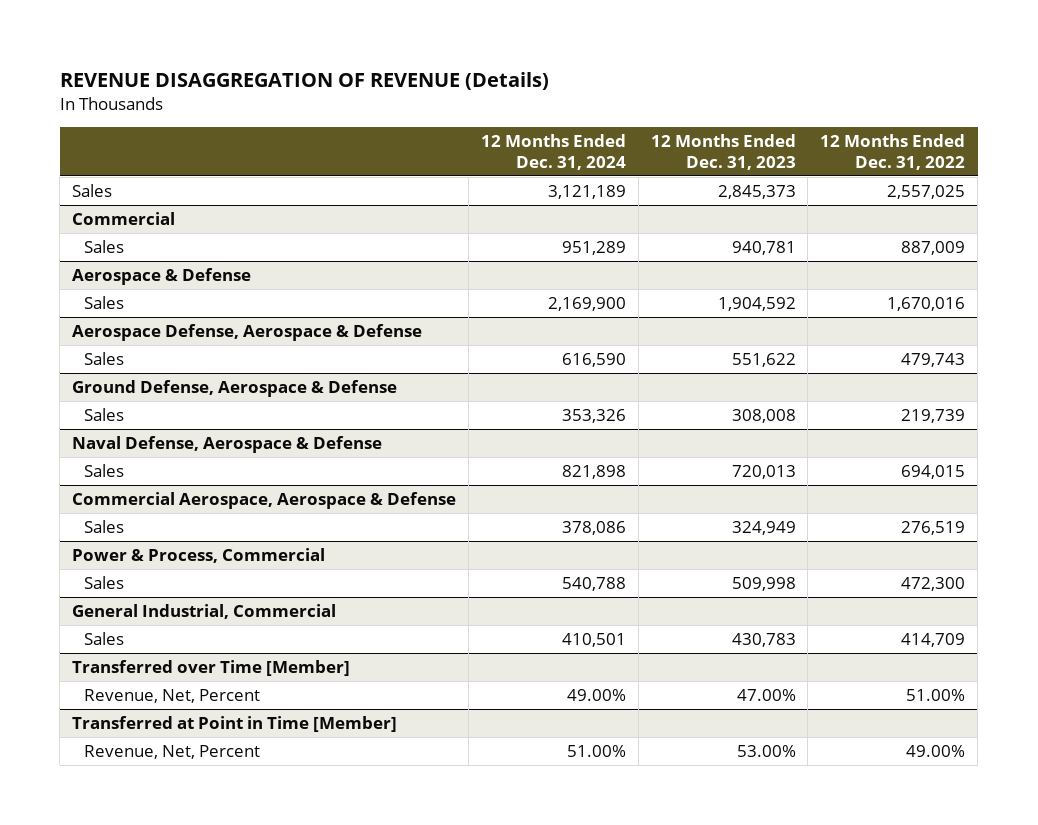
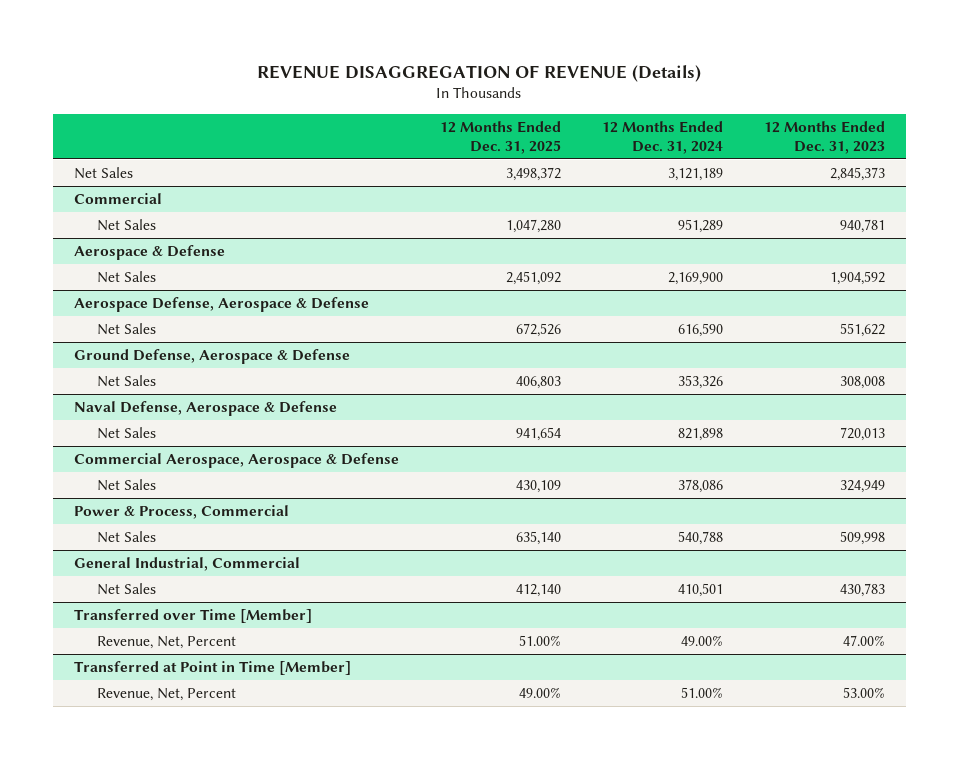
- | 12 Months Ended Dec. 31, 2024 | 12 Months Ended Dec. 31, 2023 | 12 Months Ended Dec. 31, 2022
+ | 12 Months Ended Dec. 31, 2025 | 12 Months Ended Dec. 31, 2024 | 12 Months Ended Dec. 31, 2023
- Sales | 3,121,189 | 2,845,373 | 2,557,025
+ Net Sales | 3,498,372 | 3,121,189 | 2,845,373
@ Commercial
- Sales | 951,289 | 940,781 | 887,009
+ Net Sales | 1,047,280 | 951,289 | 940,781
@ Aerospace & Defense
- Sales | 2,169,900 | 1,904,592 | 1,670,016
+ Net Sales | 2,451,092 | 2,169,900 | 1,904,592
@ Aerospace Defense, Aerospace & Defense
- Sales | 616,590 | 551,622 | 479,743
+ Net Sales | 672,526 | 616,590 | 551,622
@ Ground Defense, Aerospace & Defense
- Sales | 353,326 | 308,008 | 219,739
+ Net Sales | 406,803 | 353,326 | 308,008
@ Naval Defense, Aerospace & Defense
- Sales | 821,898 | 720,013 | 694,015
+ Net Sales | 941,654 | 821,898 | 720,013
@ Commercial Aerospace, Aerospace & Defense
- Sales | 378,086 | 324,949 | 276,519
+ Net Sales | 430,109 | 378,086 | 324,949
@ Power & Process, Commercial
- Sales | 540,788 | 509,998 | 472,300
+ Net Sales | 635,140 | 540,788 | 509,998
@ General Industrial, Commercial
- Sales | 410,501 | 430,783 | 414,709
+ Net Sales | 412,140 | 410,501 | 430,783

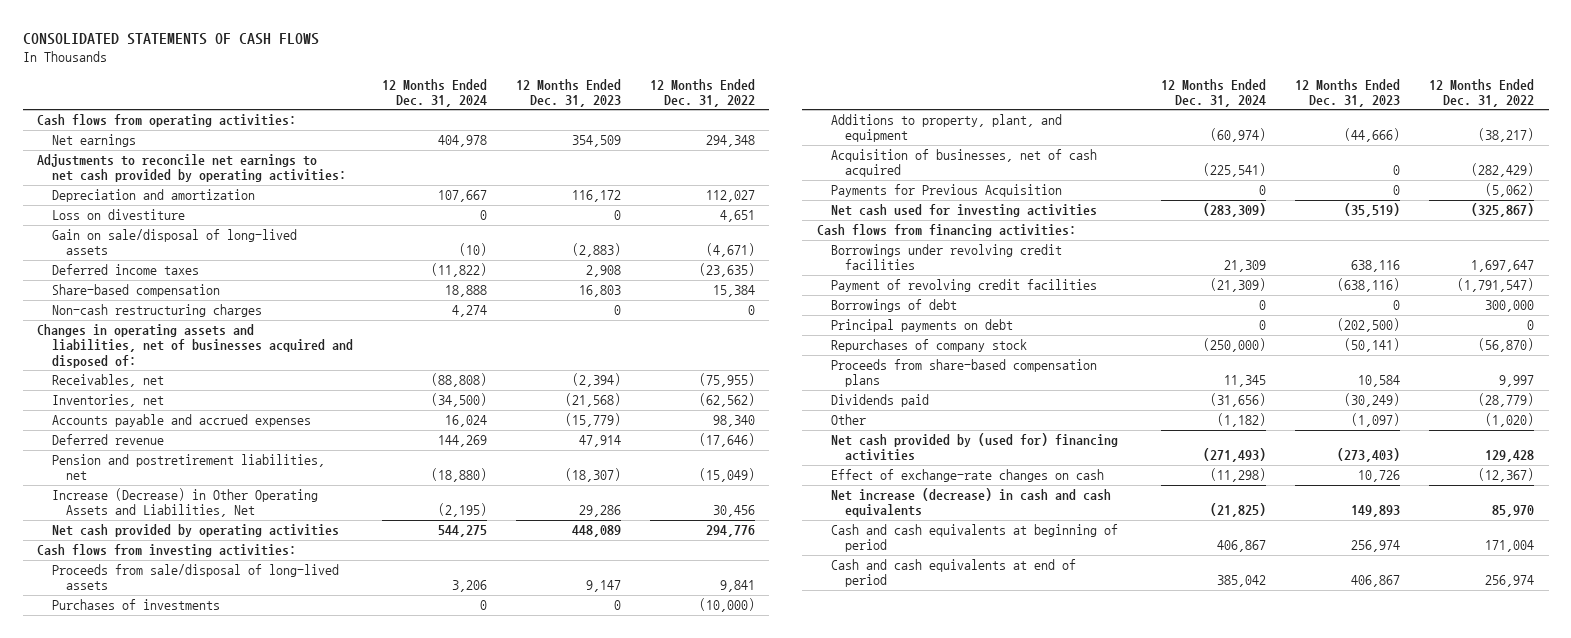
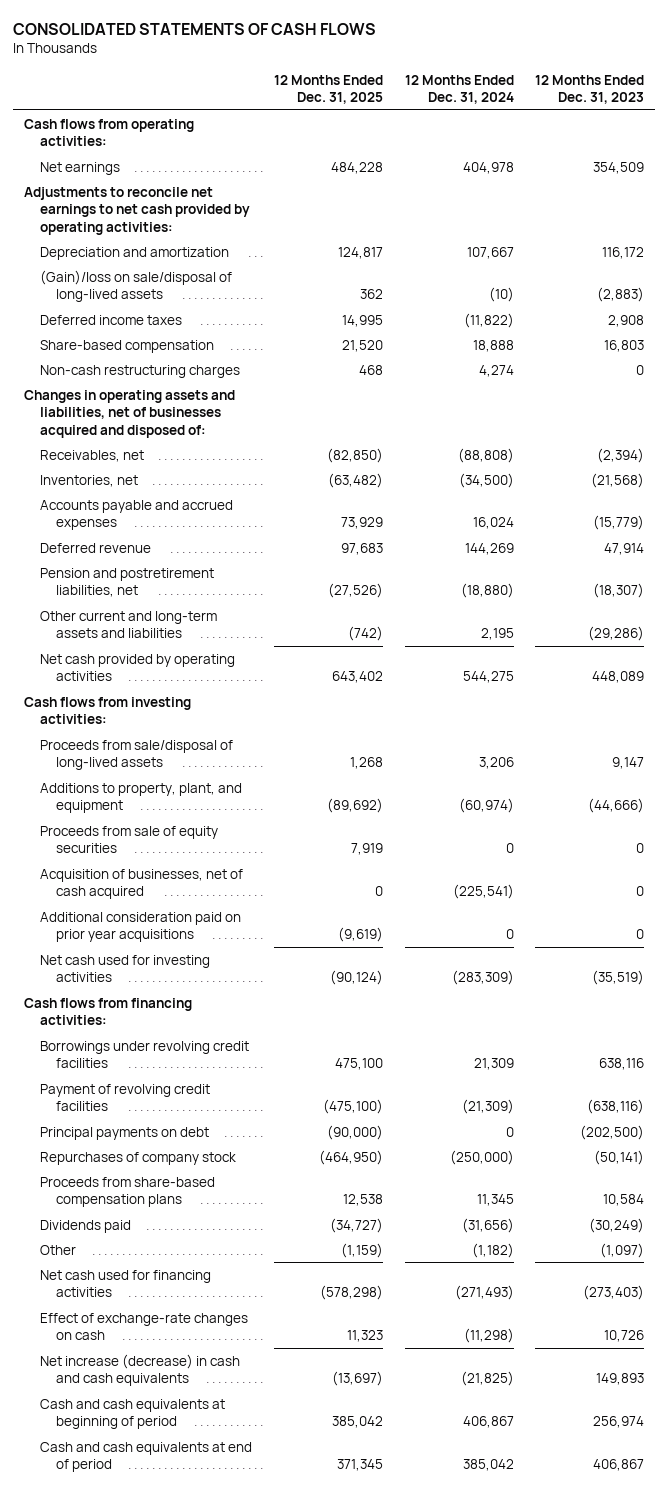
- | 12 Months Ended Dec. 31, 2024 | 12 Months Ended Dec. 31, 2023 | 12 Months Ended Dec. 31, 2022
+ | 12 Months Ended Dec. 31, 2025 | 12 Months Ended Dec. 31, 2024 | 12 Months Ended Dec. 31, 2023
- Loss on divestiture | 0 | 0 | 4,651
- Gain on sale/disposal of long-lived assets | (10) | (2,883) | (4,671)
+ (Gain)/loss on sale/disposal of long-lived assets | 362 | (10) | (2,883)
- Increase (Decrease) in Other Operating Assets and Liabilities, Net | (2,195) | 29,286 | 30,456
+ Other current and long-term assets and liabilities | (742) | 2,195 | (29,286)
- Purchases of investments | 0 | 0 | (10,000)
+ Proceeds from sale of equity securities | 7,919 | 0 | 0
- Payments for Previous Acquisition | 0 | 0 | (5,062)
+ Additional consideration paid on prior year acquisitions | (9,619) | 0 | 0
- Borrowings of debt | 0 | 0 | 300,000
- Net cash provided by (used for) financing activities | (271,493) | (273,403) | 129,428
+ Net cash used for financing activities | (578,298) | (271,493) | (273,403)

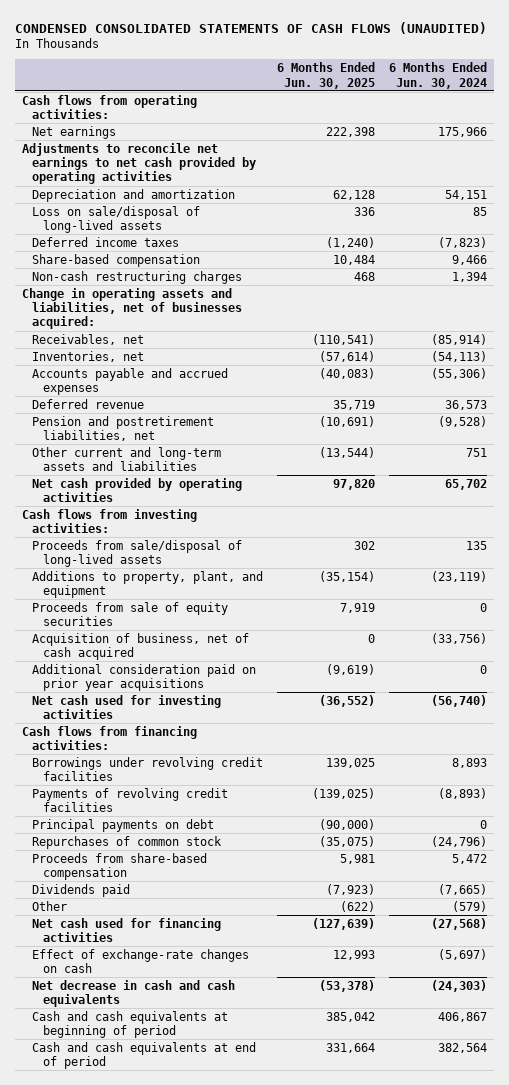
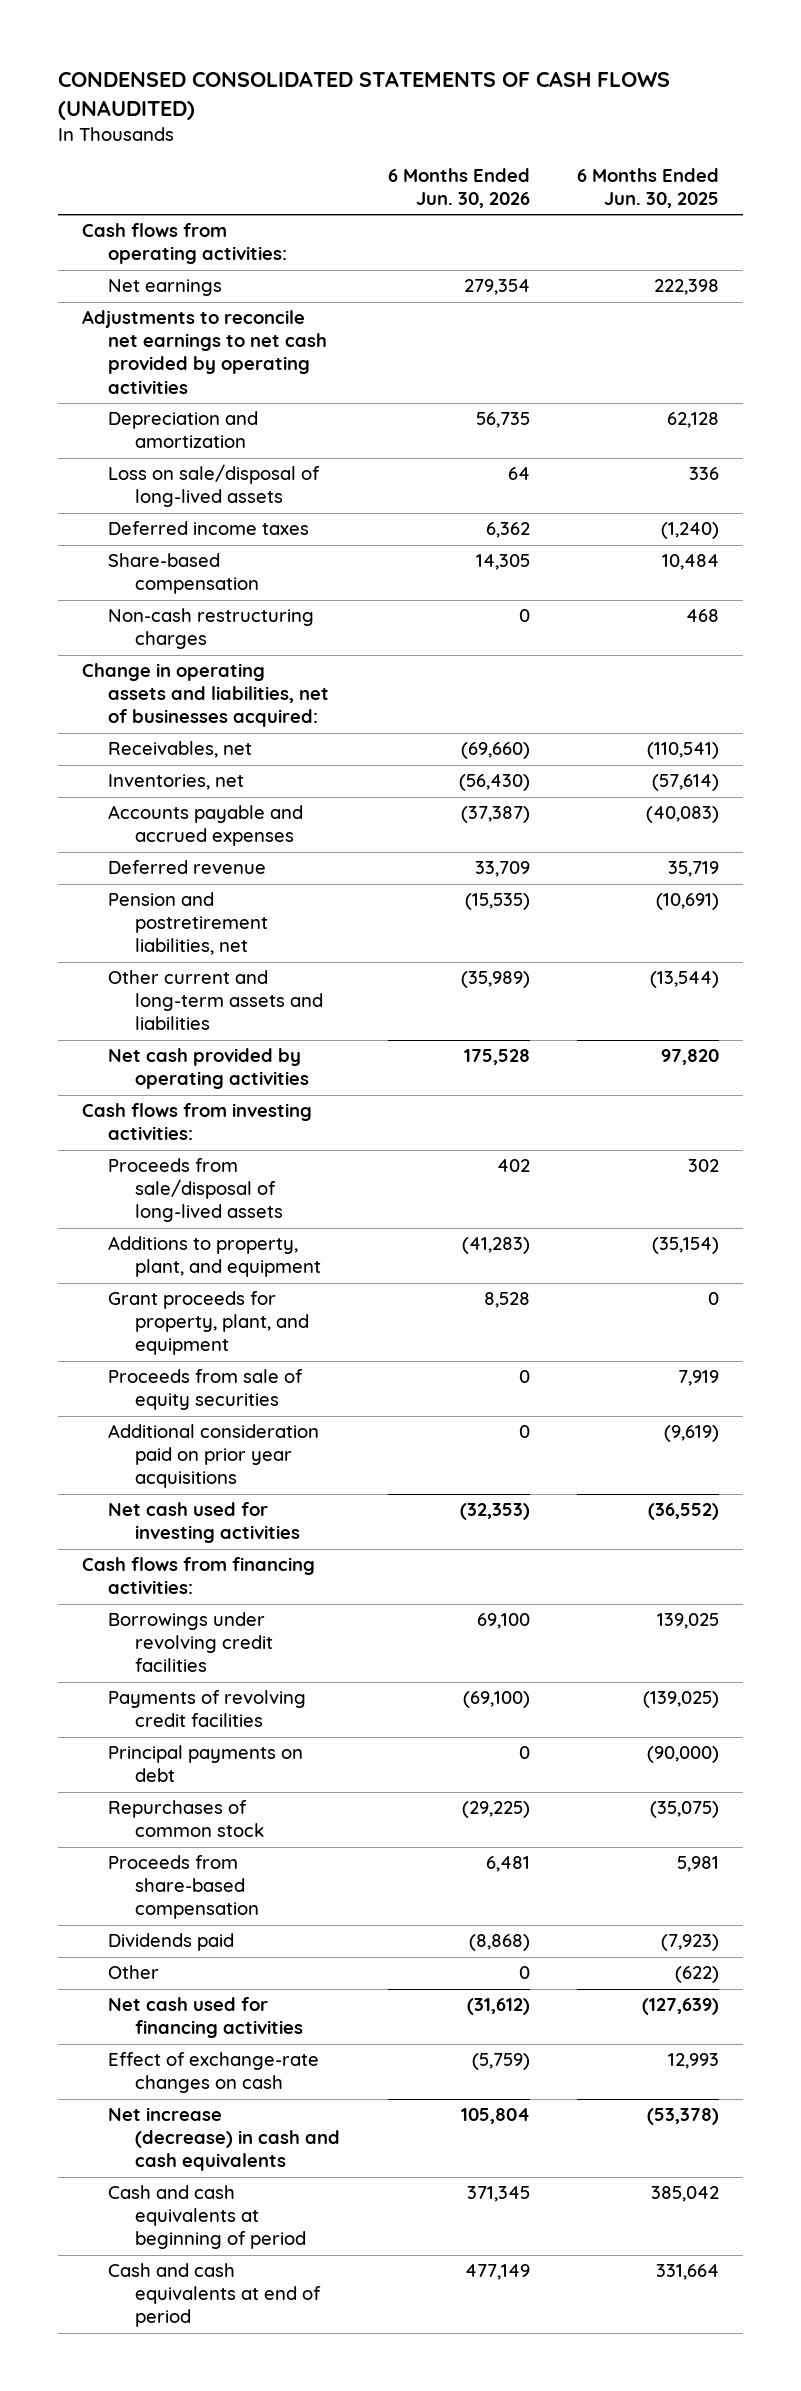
- | 6 Months Ended Jun. 30, 2025 | 6 Months Ended Jun. 30, 2024
+ | 6 Months Ended Jun. 30, 2026 | 6 Months Ended Jun. 30, 2025
+ Grant proceeds for property, plant, and equipment | 8,528 | 0
- Acquisition of business, net of cash acquired | 0 | (33,756)
- Net decrease in cash and cash equivalents | (53,378) | (24,303)
+ Net increase (decrease) in cash and cash equivalents | 105,804 | (53,378)

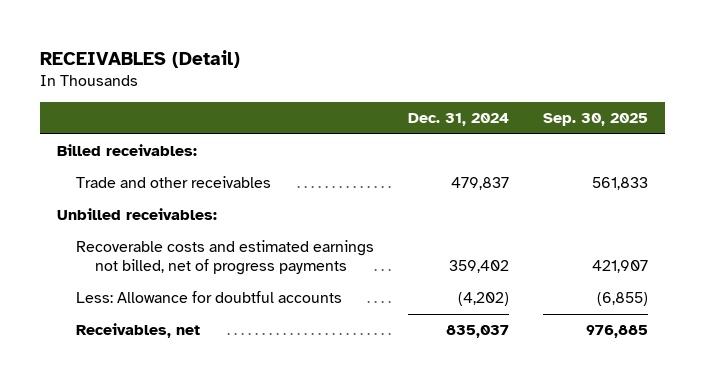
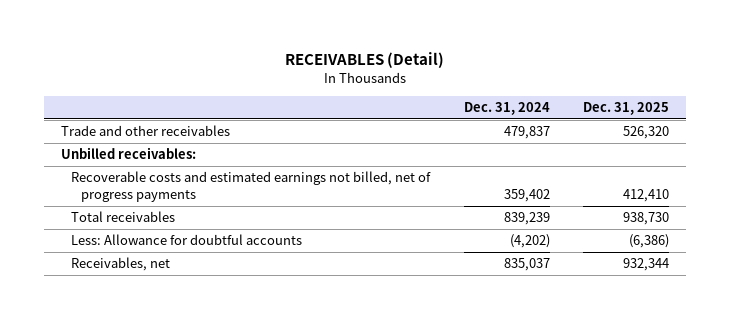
- | Dec. 31, 2024 | Sep. 30, 2025
+ | Dec. 31, 2024 | Dec. 31, 2025
- Billed receivables:
+ Total receivables | 839,239 | 938,730

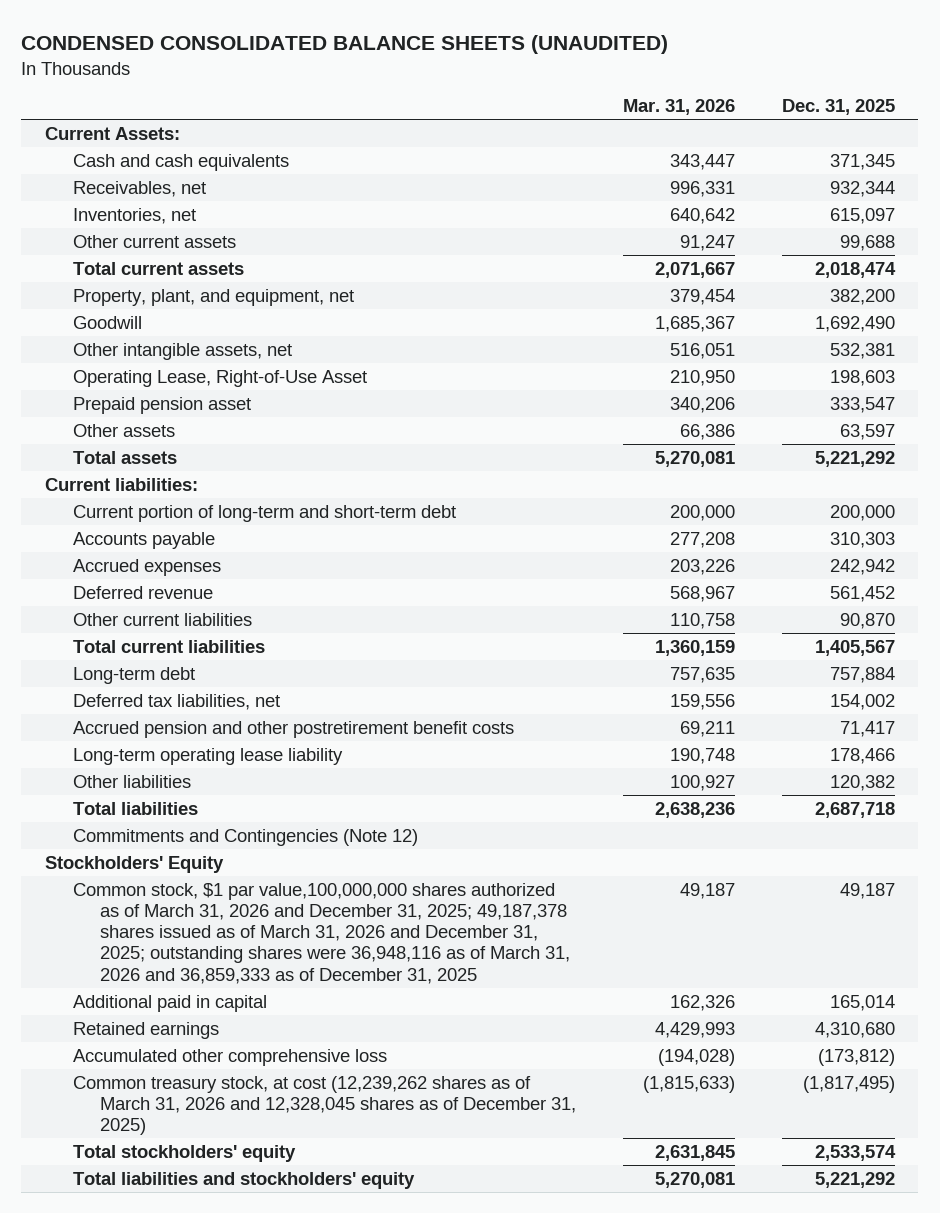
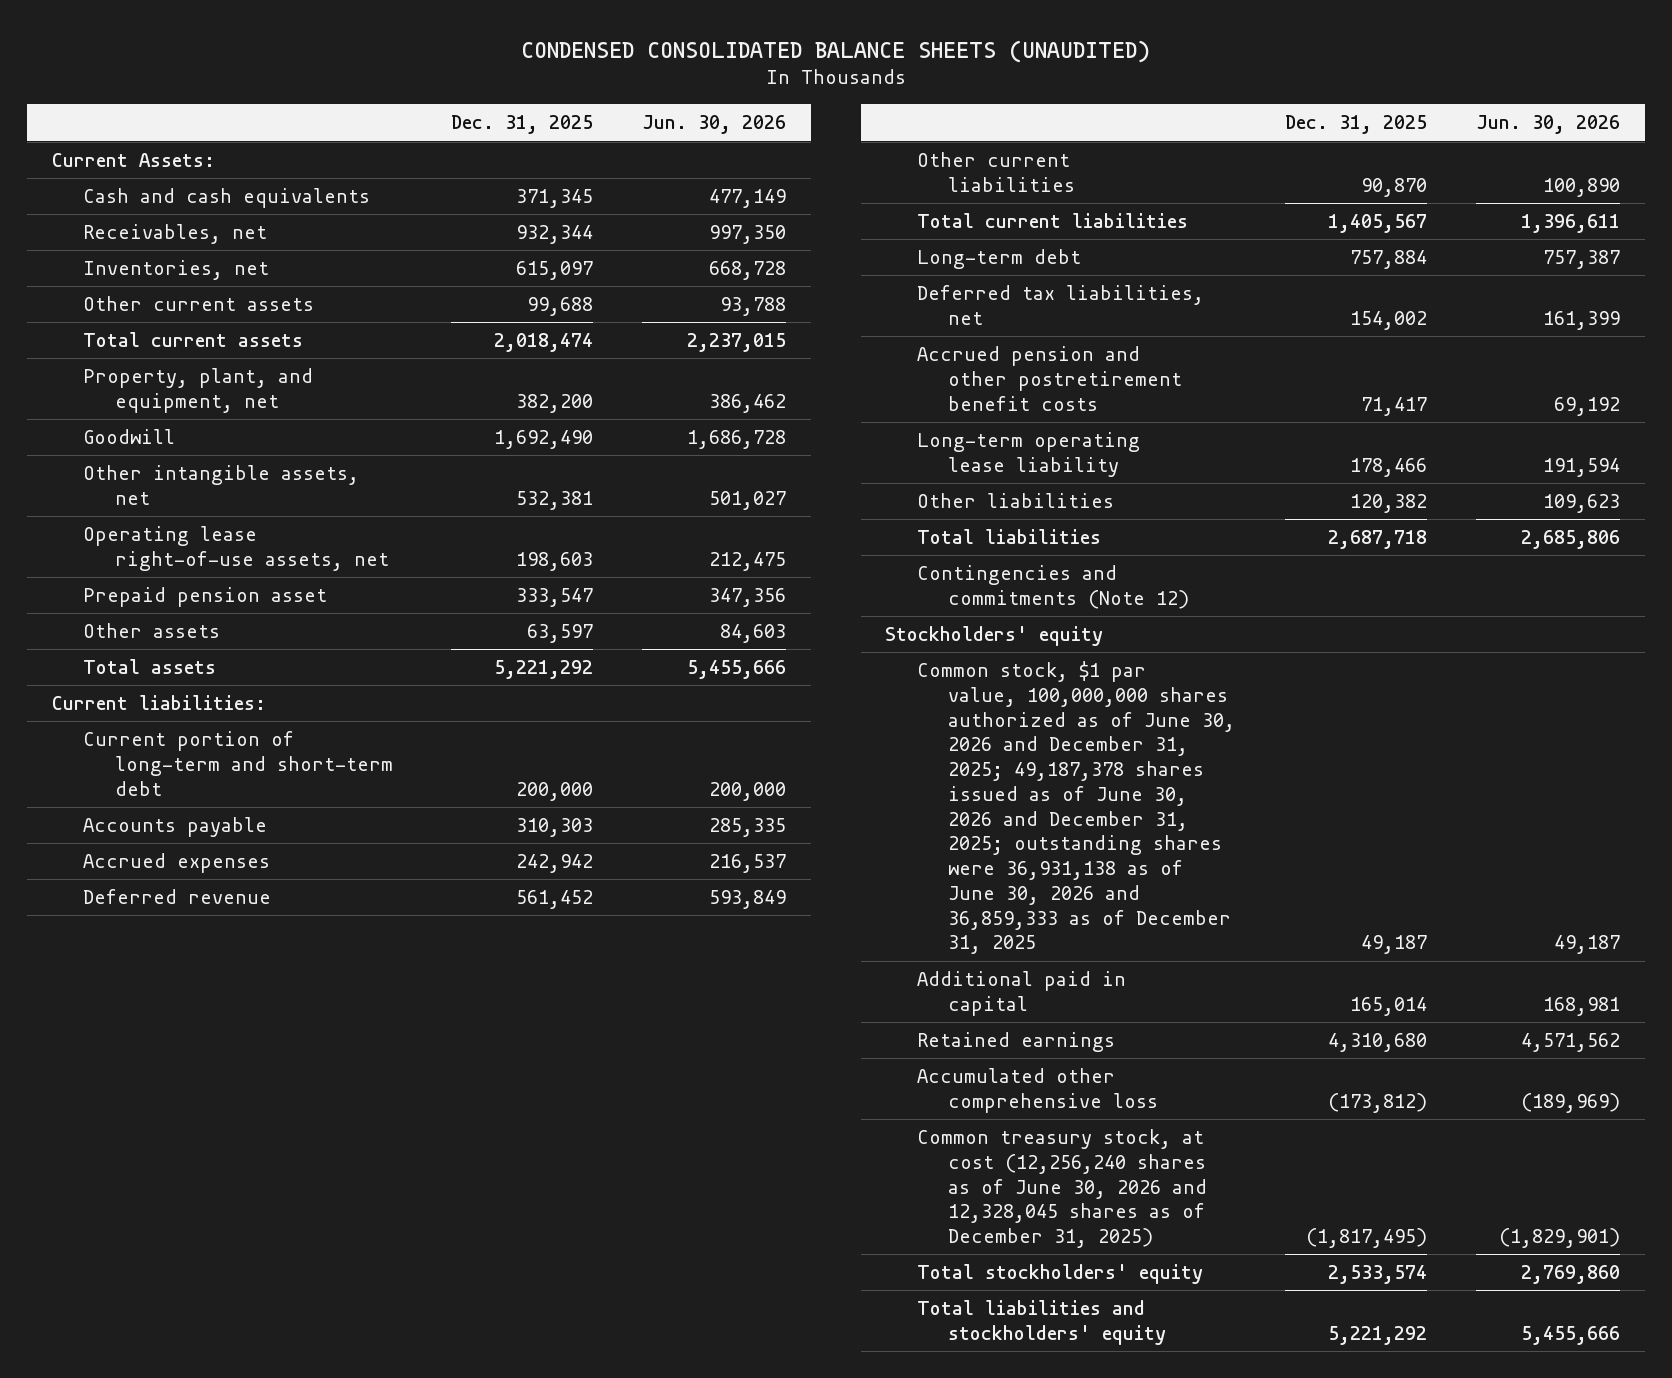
- | Mar. 31, 2026 | Dec. 31, 2025
+ | Dec. 31, 2025 | Jun. 30, 2026
- Operating Lease, Right-of-Use Asset | 210,950 | 198,603
+ Operating lease right-of-use assets, net | 198,603 | 212,475
- Commitments and Contingencies (Note 12)
- Stockholders' Equity
- Common stock, $1 par value,100,000,000 shares authorized as of March 31, 2026 and December 31, 2025; 49,187,378 shares issued as of March 31, 2026 and December 31, 2025; outstanding shares were 36,948,116 as of March 31, 2026 and 36,859,333 as of December 31, 2025 | 49,187 | 49,187
+ Contingencies and commitments (Note 12)
+ Stockholders' equity
+ Common stock, $1 par value, 100,000,000 shares authorized as of June 30, 2026 and December 31, 2025; 49,187,378 shares issued as of June 30, 2026 and December 31, 2025; outstanding shares were 36,931,138 as of June 30, 2026 and 36,859,333 as of December 31, 2025 | 49,187 | 49,187
- Common treasury stock, at cost (12,239,262 shares as of March 31, 2026 and 12,328,045 shares as of December 31, 2025) | (1,815,633) | (1,817,495)
+ Common treasury stock, at cost (12,256,240 shares as of June 30, 2026 and 12,328,045 shares as of December 31, 2025) | (1,817,495) | (1,829,901)

